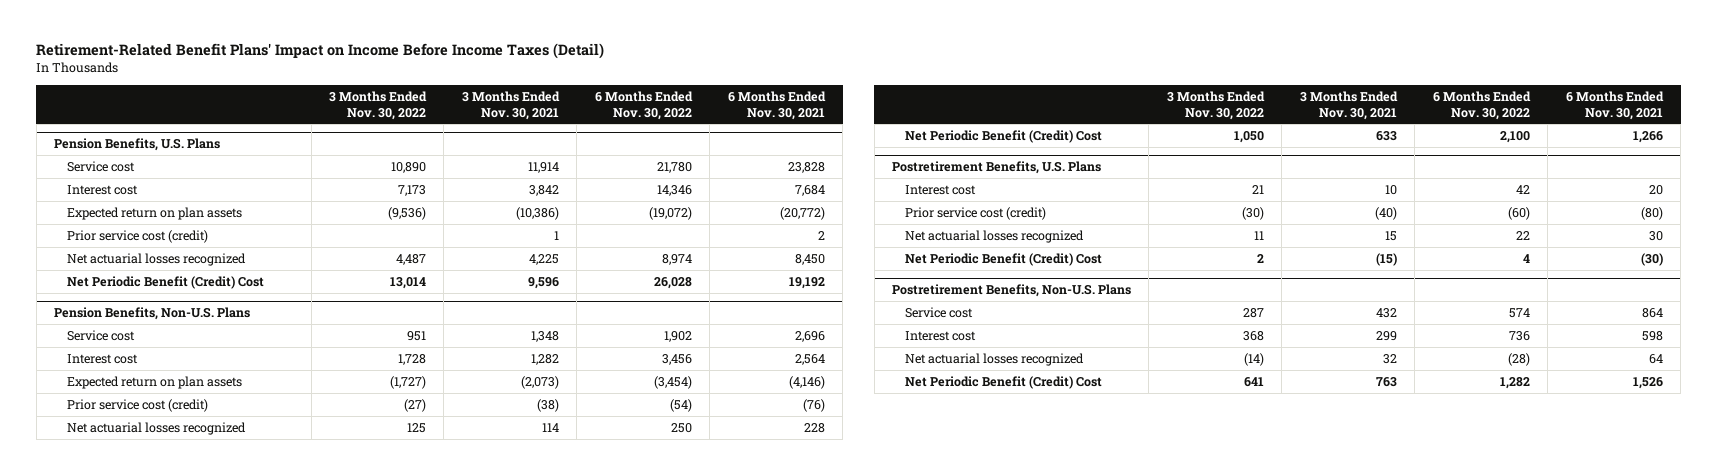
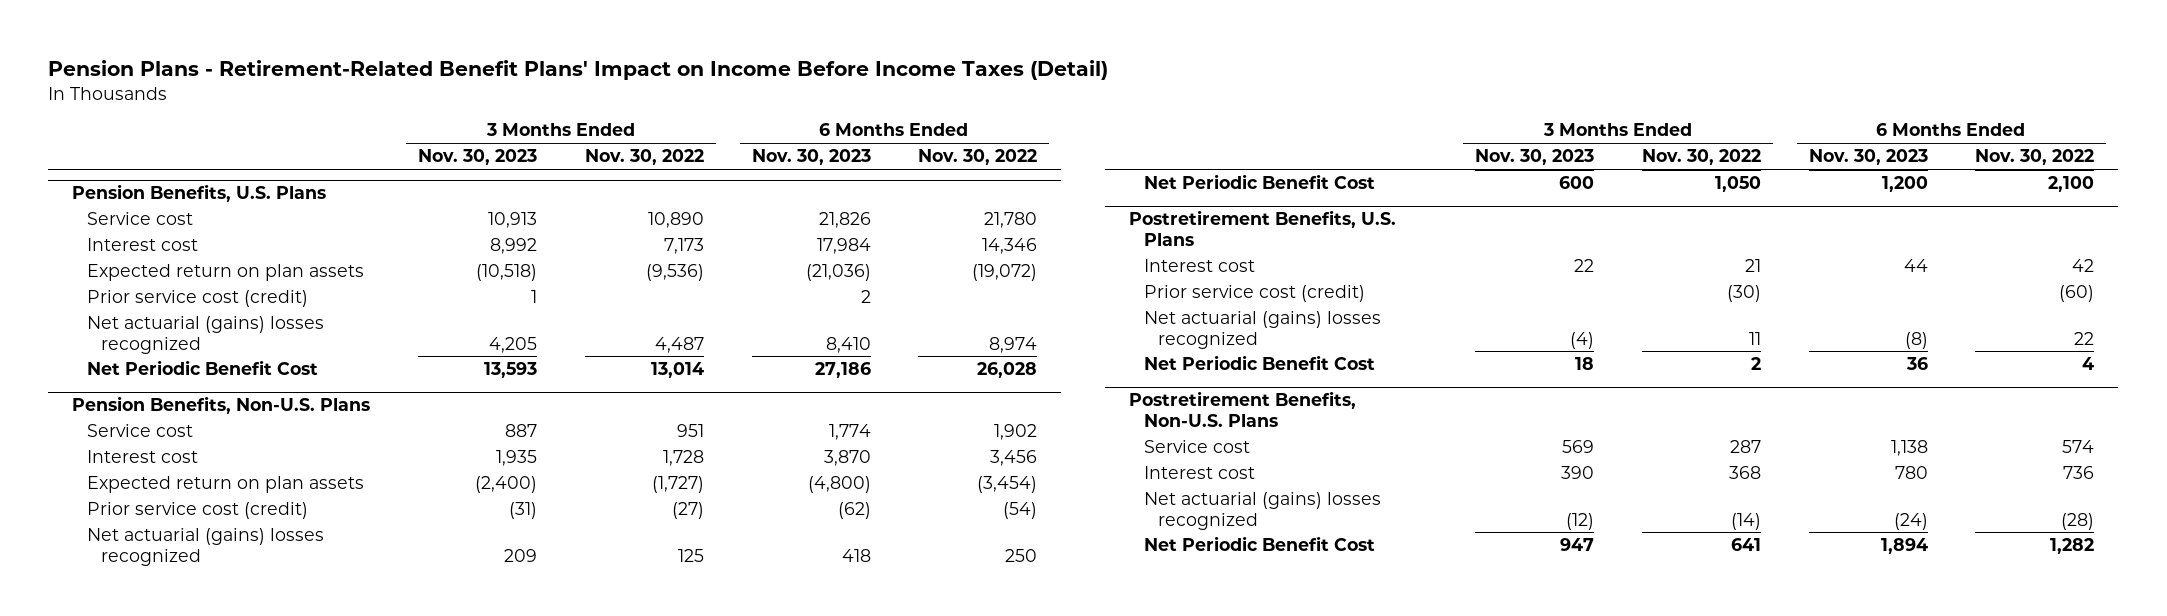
- Retirement-Related Benefit Plans' Impact on Income Before Income Taxes (Detail)
+ Pension Plans - Retirement-Related Benefit Plans' Impact on Income Before Income Taxes (Detail)
- | 3 Months Ended Nov. 30, 2022 | 3 Months Ended Nov. 30, 2021 | 6 Months Ended Nov. 30, 2022 | 6 Months Ended Nov. 30, 2021
+ | 3 Months Ended Nov. 30, 2023 | 3 Months Ended Nov. 30, 2022 | 6 Months Ended Nov. 30, 2023 | 6 Months Ended Nov. 30, 2022
@ Pension Benefits, U.S. Plans
- Net actuarial losses recognized | 4,487 | 4,225 | 8,974 | 8,450
- Net Periodic Benefit (Credit) Cost | 13,014 | 9,596 | 26,028 | 19,192
+ Net actuarial (gains) losses recognized | 4,205 | 4,487 | 8,410 | 8,974
+ Net Periodic Benefit Cost | 13,593 | 13,014 | 27,186 | 26,028
@ Pension Benefits, Non-U.S. Plans
- Net actuarial losses recognized | 125 | 114 | 250 | 228
- Net Periodic Benefit (Credit) Cost | 1,050 | 633 | 2,100 | 1,266
+ Net actuarial (gains) losses recognized | 209 | 125 | 418 | 250
+ Net Periodic Benefit Cost | 600 | 1,050 | 1,200 | 2,100
@ Postretirement Benefits, U.S. Plans
- Net actuarial losses recognized | 11 | 15 | 22 | 30
- Net Periodic Benefit (Credit) Cost | 2 | (15) | 4 | (30)
+ Net actuarial (gains) losses recognized | (4) | 11 | (8) | 22
+ Net Periodic Benefit Cost | 18 | 2 | 36 | 4
@ Postretirement Benefits, Non-U.S. Plans
- Net actuarial losses recognized | (14) | 32 | (28) | 64
- Net Periodic Benefit (Credit) Cost | 641 | 763 | 1,282 | 1,526
+ Net actuarial (gains) losses recognized | (12) | (14) | (24) | (28)
+ Net Periodic Benefit Cost | 947 | 641 | 1,894 | 1,282

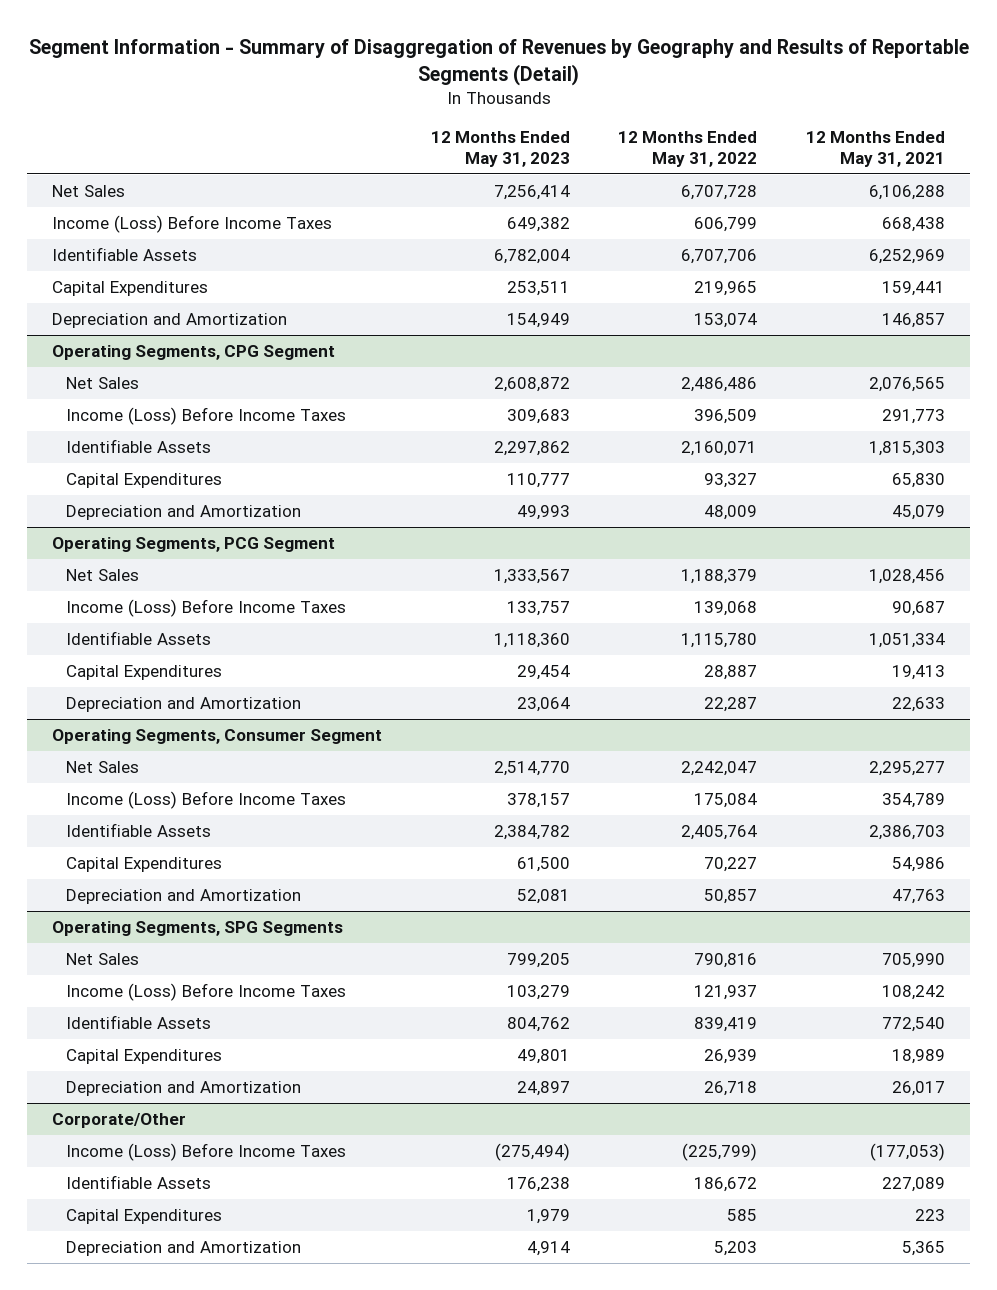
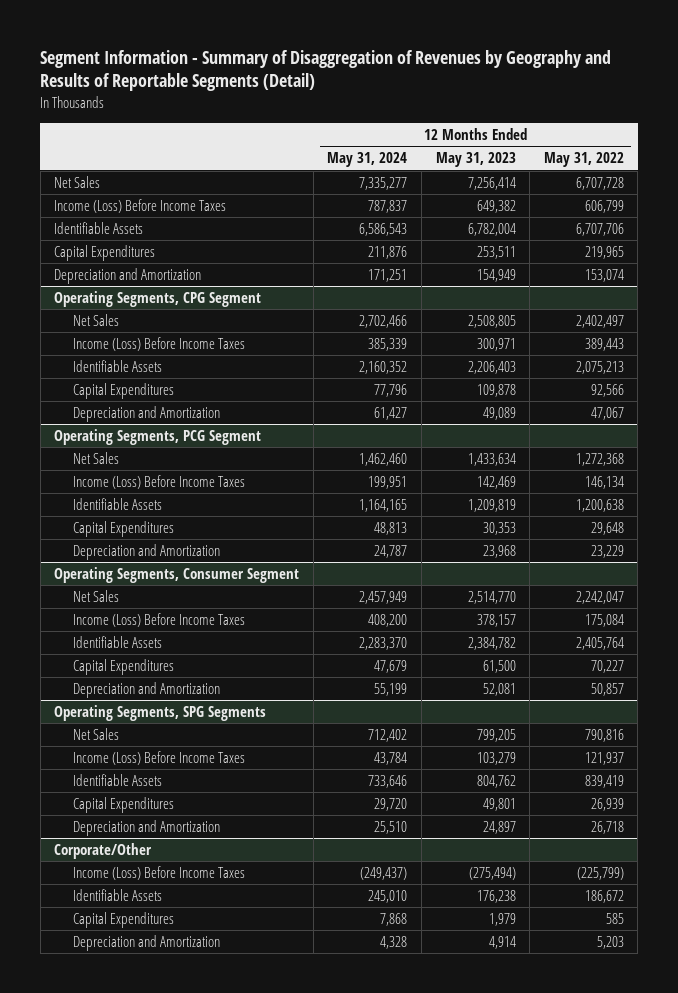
- | 12 Months Ended May 31, 2023 | 12 Months Ended May 31, 2022 | 12 Months Ended May 31, 2021
+ | 12 Months Ended May 31, 2024 | 12 Months Ended May 31, 2023 | 12 Months Ended May 31, 2022
@ Operating Segments, CPG Segment
- Net Sales | 2,608,872 | 2,486,486 | 2,076,565
- Income (Loss) Before Income Taxes | 309,683 | 396,509 | 291,773
- Identifiable Assets | 2,297,862 | 2,160,071 | 1,815,303
- Capital Expenditures | 110,777 | 93,327 | 65,830
- Depreciation and Amortization | 49,993 | 48,009 | 45,079
+ Net Sales | 2,702,466 | 2,508,805 | 2,402,497
+ Income (Loss) Before Income Taxes | 385,339 | 300,971 | 389,443
+ Identifiable Assets | 2,160,352 | 2,206,403 | 2,075,213
+ Capital Expenditures | 77,796 | 109,878 | 92,566
+ Depreciation and Amortization | 61,427 | 49,089 | 47,067
@ Operating Segments, PCG Segment
- Net Sales | 1,333,567 | 1,188,379 | 1,028,456
- Income (Loss) Before Income Taxes | 133,757 | 139,068 | 90,687
- Identifiable Assets | 1,118,360 | 1,115,780 | 1,051,334
- Capital Expenditures | 29,454 | 28,887 | 19,413
- Depreciation and Amortization | 23,064 | 22,287 | 22,633
+ Net Sales | 1,462,460 | 1,433,634 | 1,272,368
+ Income (Loss) Before Income Taxes | 199,951 | 142,469 | 146,134
+ Identifiable Assets | 1,164,165 | 1,209,819 | 1,200,638
+ Capital Expenditures | 48,813 | 30,353 | 29,648
+ Depreciation and Amortization | 24,787 | 23,968 | 23,229

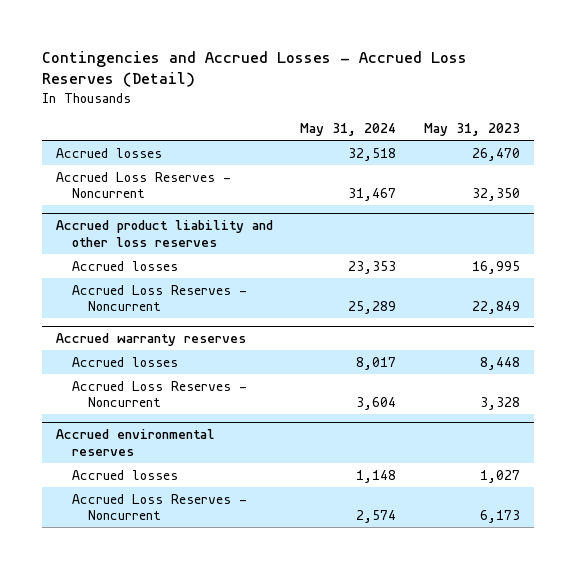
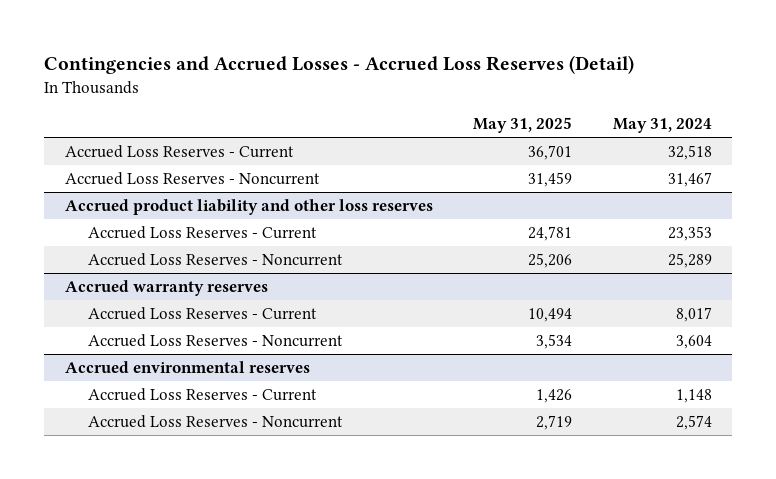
- | May 31, 2024 | May 31, 2023
+ | May 31, 2025 | May 31, 2024
- Accrued losses | 32,518 | 26,470
+ Accrued Loss Reserves - Current | 36,701 | 32,518
@ Accrued product liability and other loss reserves
- Accrued losses | 23,353 | 16,995
+ Accrued Loss Reserves - Current | 24,781 | 23,353
@ Accrued warranty reserves
- Accrued losses | 8,017 | 8,448
+ Accrued Loss Reserves - Current | 10,494 | 8,017
@ Accrued environmental reserves
- Accrued losses | 1,148 | 1,027
+ Accrued Loss Reserves - Current | 1,426 | 1,148

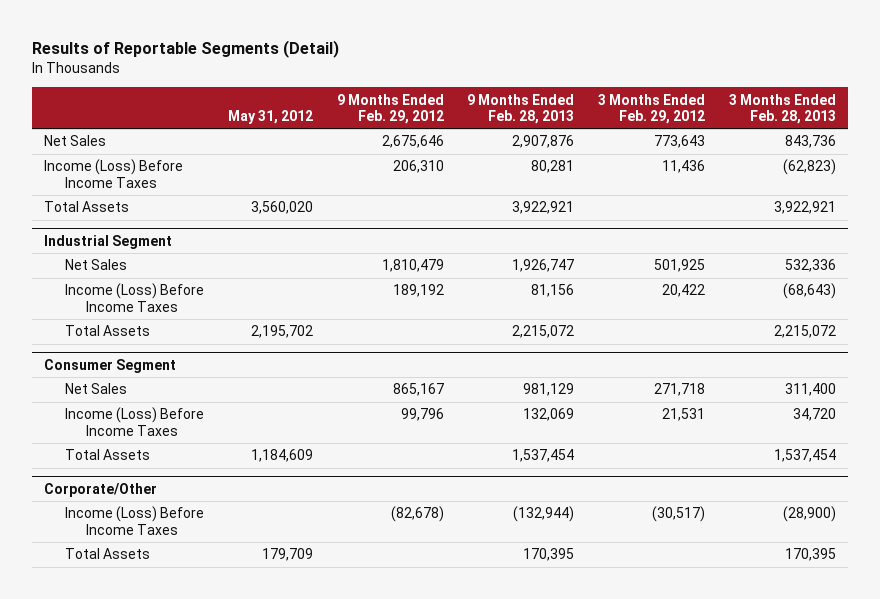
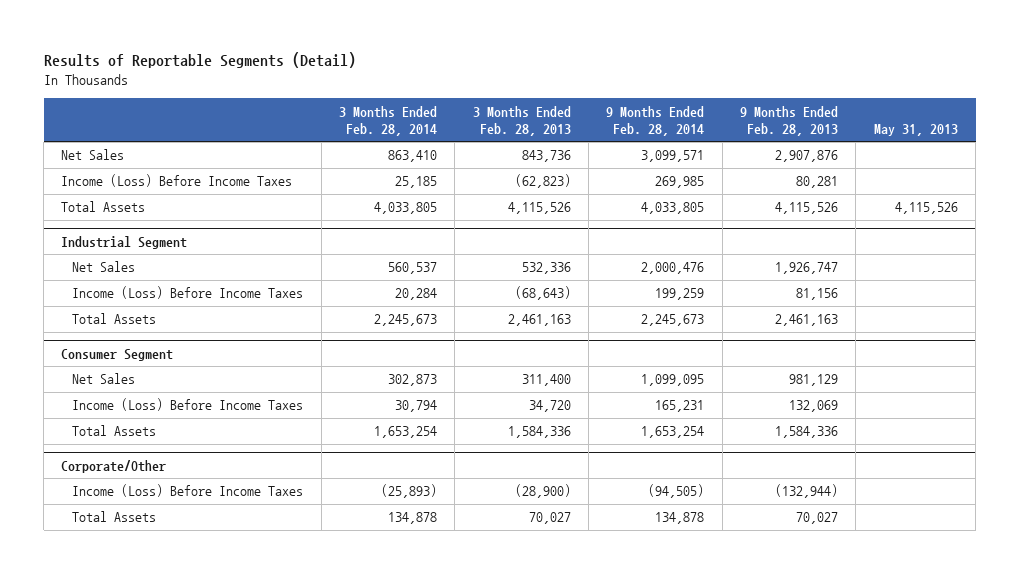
- | May 31, 2012 | 9 Months Ended Feb. 29, 2012 | 9 Months Ended Feb. 28, 2013 | 3 Months Ended Feb. 29, 2012 | 3 Months Ended Feb. 28, 2013
+ | 3 Months Ended Feb. 28, 2014 | 3 Months Ended Feb. 28, 2013 | 9 Months Ended Feb. 28, 2014 | 9 Months Ended Feb. 28, 2013 | May 31, 2013
- Total Assets | 3,560,020 | | 3,922,921 | | 3,922,921
+ Total Assets | 4,033,805 | 4,115,526 | 4,033,805 | 4,115,526 | 4,115,526
@ Industrial Segment
- Total Assets | 2,195,702 | | 2,215,072 | | 2,215,072
+ Total Assets | 2,245,673 | 2,461,163 | 2,245,673 | 2,461,163 |
@ Consumer Segment
- Total Assets | 1,184,609 | | 1,537,454 | | 1,537,454
+ Total Assets | 1,653,254 | 1,584,336 | 1,653,254 | 1,584,336 |
@ Corporate/Other
- Total Assets | 179,709 | | 170,395 | | 170,395
+ Total Assets | 134,878 | 70,027 | 134,878 | 70,027 |

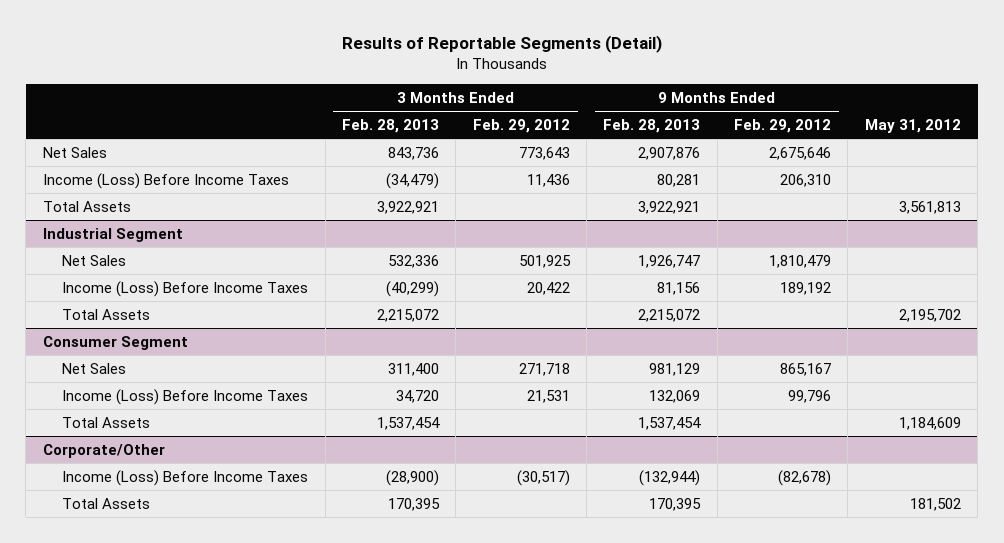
- | 3 Months Ended Feb. 28, 2014 | 3 Months Ended Feb. 28, 2013 | 9 Months Ended Feb. 28, 2014 | 9 Months Ended Feb. 28, 2013 | May 31, 2013
+ | 3 Months Ended Feb. 28, 2013 | 3 Months Ended Feb. 29, 2012 | 9 Months Ended Feb. 28, 2013 | 9 Months Ended Feb. 29, 2012 | May 31, 2012
- Income (Loss) Before Income Taxes | 25,185 | (62,823) | 269,985 | 80,281 |
- Total Assets | 4,033,805 | 4,115,526 | 4,033,805 | 4,115,526 | 4,115,526
+ Income (Loss) Before Income Taxes | (34,479) | 11,436 | 80,281 | 206,310 |
+ Total Assets | 3,922,921 | | 3,922,921 | | 3,561,813
@ Industrial Segment
- Income (Loss) Before Income Taxes | 20,284 | (68,643) | 199,259 | 81,156 |
- Total Assets | 2,245,673 | 2,461,163 | 2,245,673 | 2,461,163 |
+ Income (Loss) Before Income Taxes | (40,299) | 20,422 | 81,156 | 189,192 |
+ Total Assets | 2,215,072 | | 2,215,072 | | 2,195,702
@ Consumer Segment
- Total Assets | 1,653,254 | 1,584,336 | 1,653,254 | 1,584,336 |
+ Total Assets | 1,537,454 | | 1,537,454 | | 1,184,609
@ Corporate/Other
- Total Assets | 134,878 | 70,027 | 134,878 | 70,027 |
+ Total Assets | 170,395 | | 170,395 | | 181,502

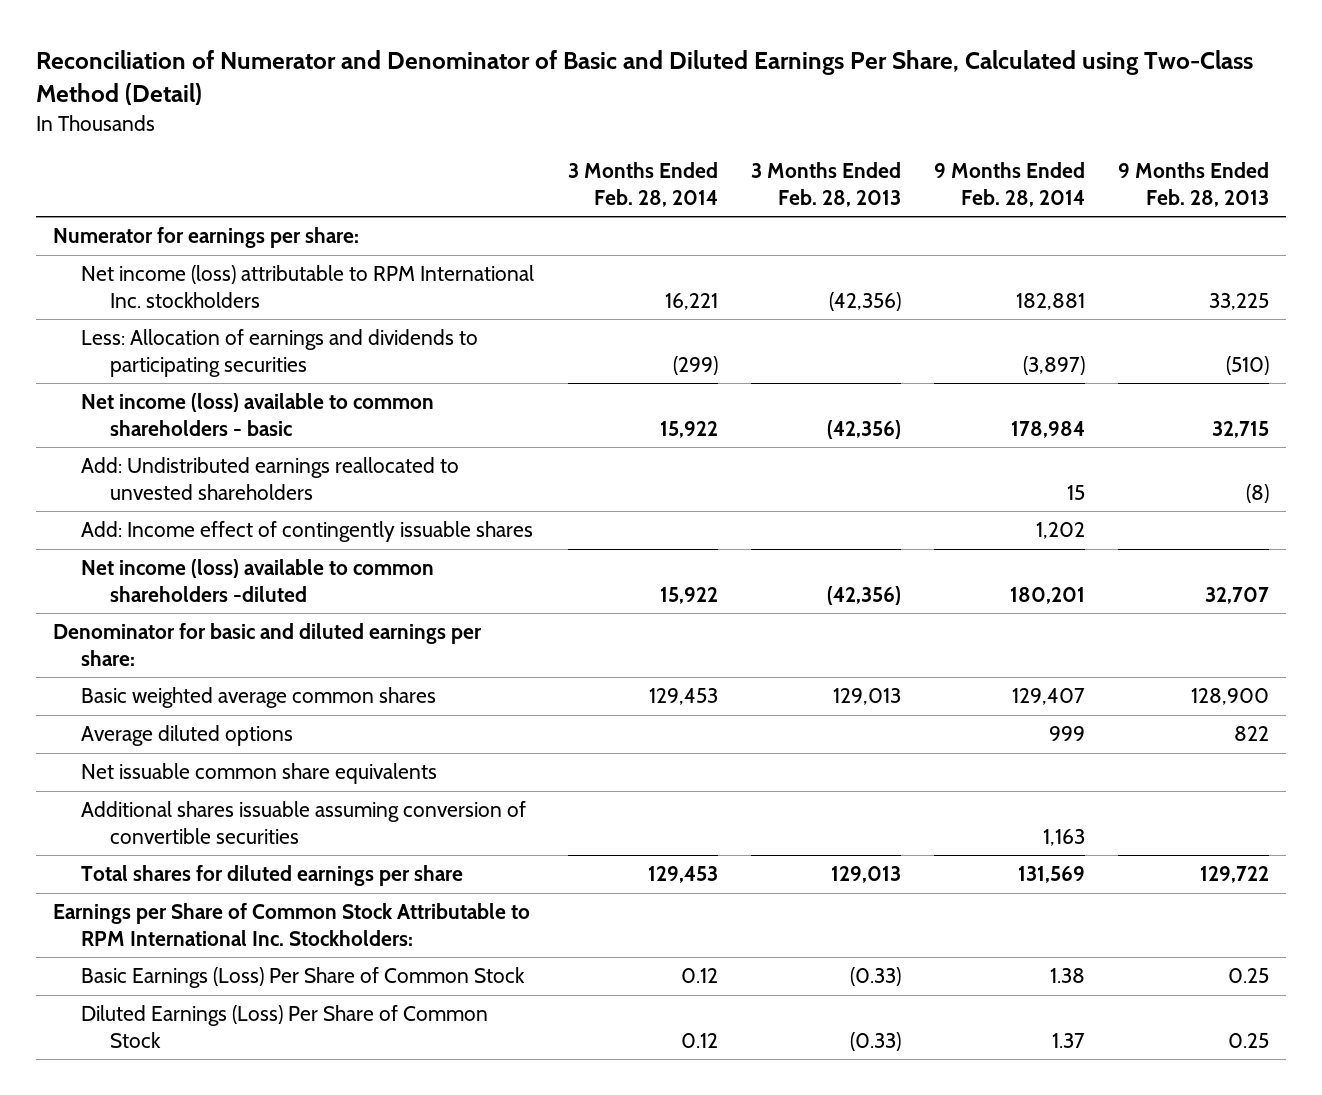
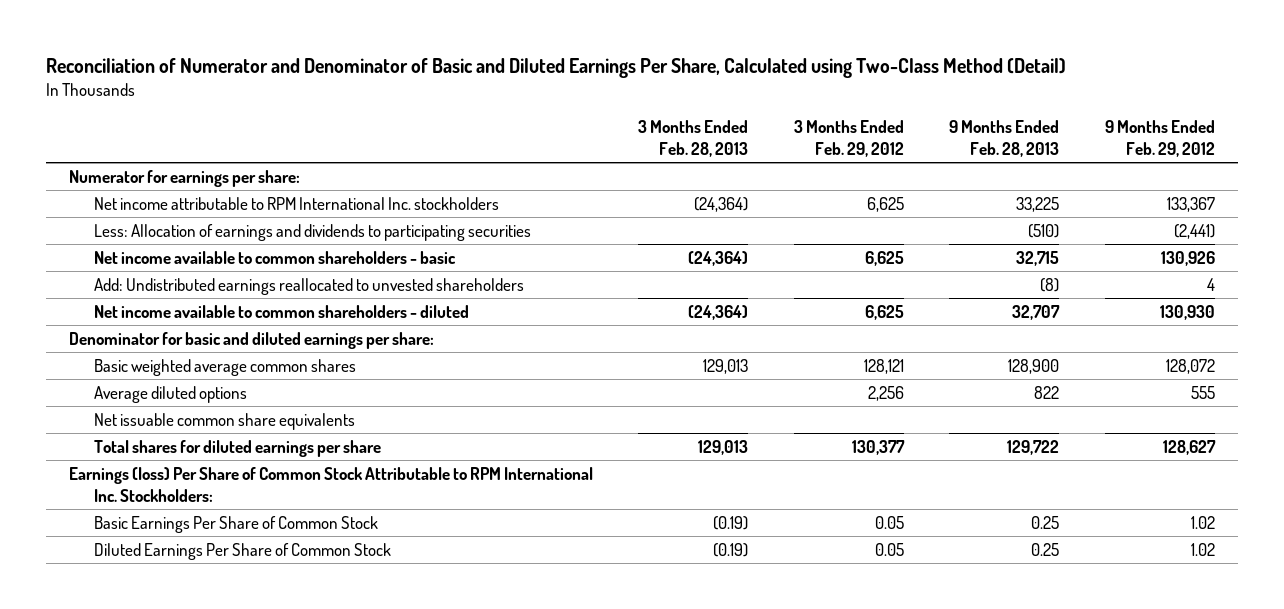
- | 3 Months Ended Feb. 28, 2014 | 3 Months Ended Feb. 28, 2013 | 9 Months Ended Feb. 28, 2014 | 9 Months Ended Feb. 28, 2013
+ | 3 Months Ended Feb. 28, 2013 | 3 Months Ended Feb. 29, 2012 | 9 Months Ended Feb. 28, 2013 | 9 Months Ended Feb. 29, 2012
- Net income (loss) attributable to RPM International Inc. stockholders | 16,221 | (42,356) | 182,881 | 33,225
+ Net income attributable to RPM International Inc. stockholders | (24,364) | 6,625 | 33,225 | 133,367
- Net income (loss) available to common shareholders - basic | 15,922 | (42,356) | 178,984 | 32,715
+ Net income available to common shareholders - basic | (24,364) | 6,625 | 32,715 | 130,926
- Add: Income effect of contingently issuable shares | | | 1,202 |
- Net income (loss) available to common shareholders -diluted | 15,922 | (42,356) | 180,201 | 32,707
+ Net income available to common shareholders - diluted | (24,364) | 6,625 | 32,707 | 130,930
- Additional shares issuable assuming conversion of convertible securities | | | 1,163 |
- Earnings per Share of Common Stock Attributable to RPM International Inc. Stockholders:
- Basic Earnings (Loss) Per Share of Common Stock | 0.12 | (0.33) | 1.38 | 0.25
- Diluted Earnings (Loss) Per Share of Common Stock | 0.12 | (0.33) | 1.37 | 0.25
+ Earnings (loss) Per Share of Common Stock Attributable to RPM International Inc. Stockholders:
+ Basic Earnings Per Share of Common Stock | (0.19) | 0.05 | 0.25 | 1.02
+ Diluted Earnings Per Share of Common Stock | (0.19) | 0.05 | 0.25 | 1.02

